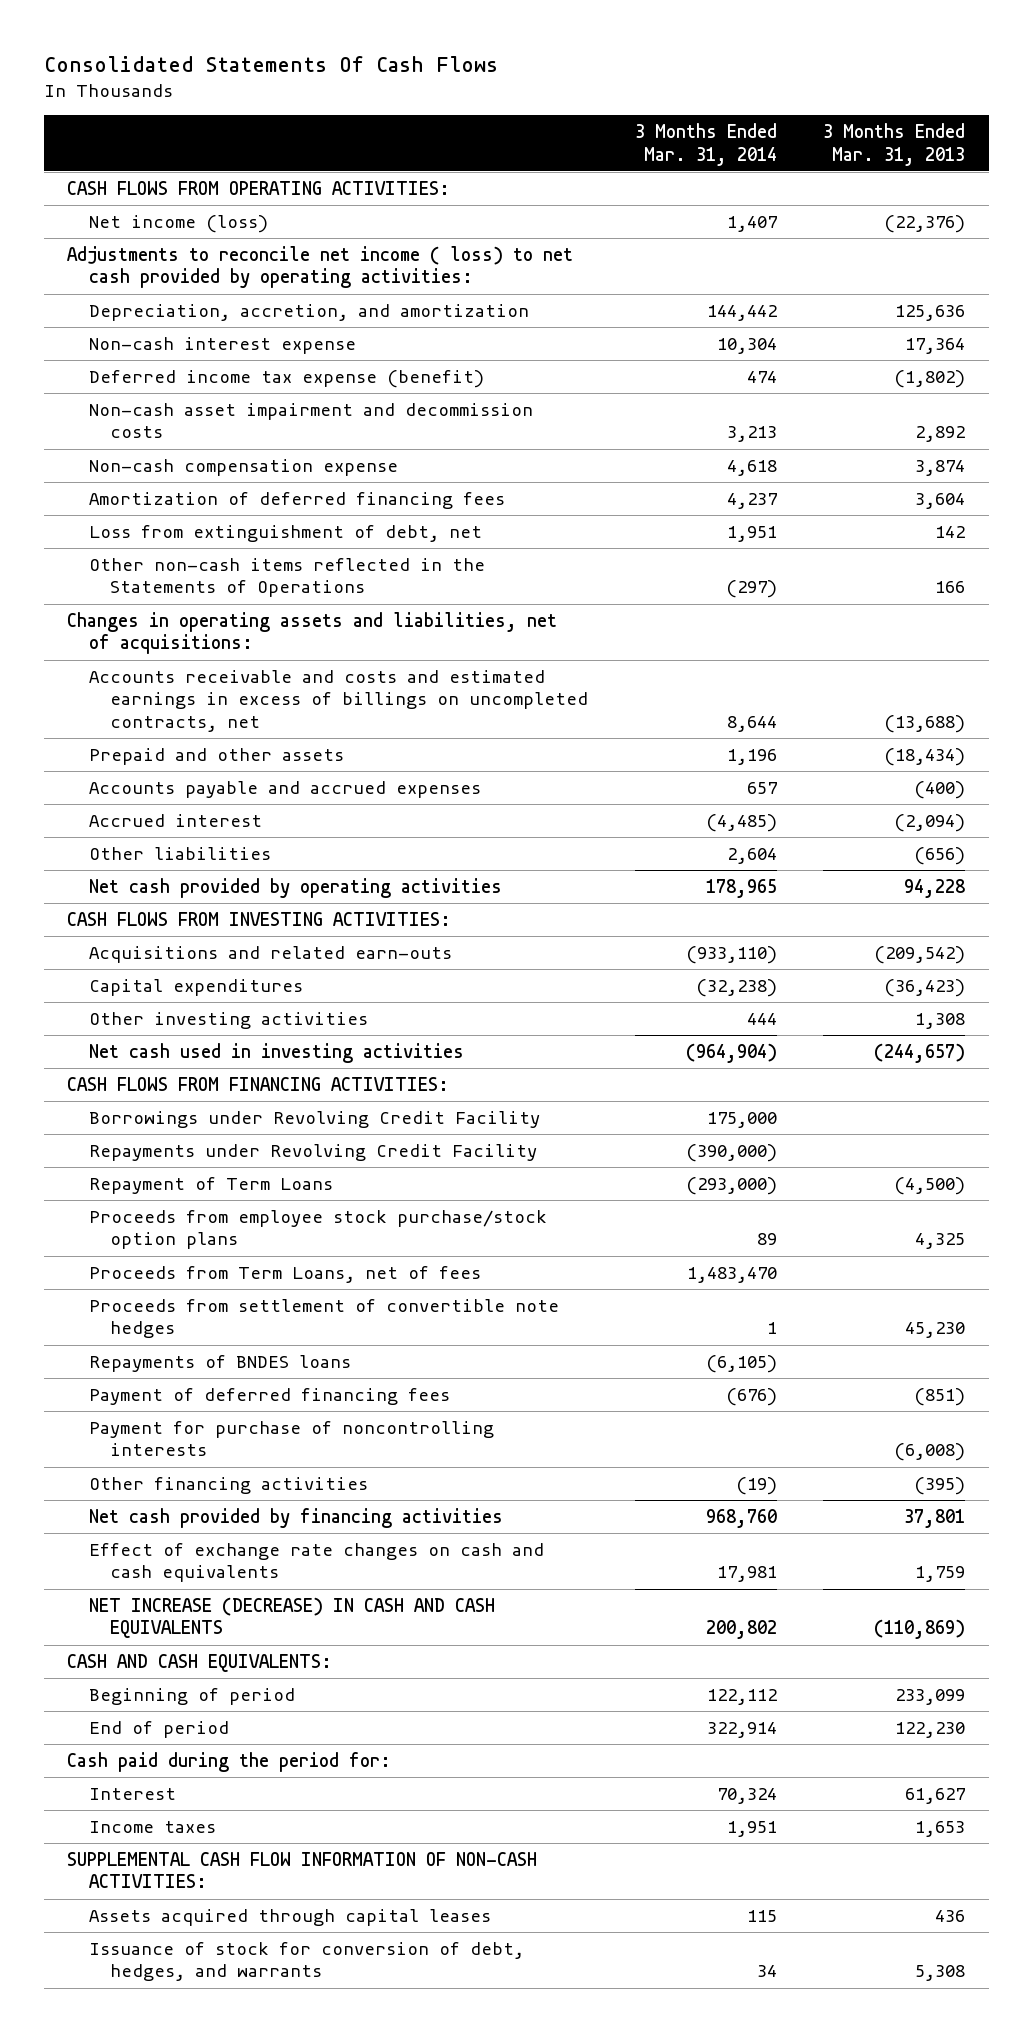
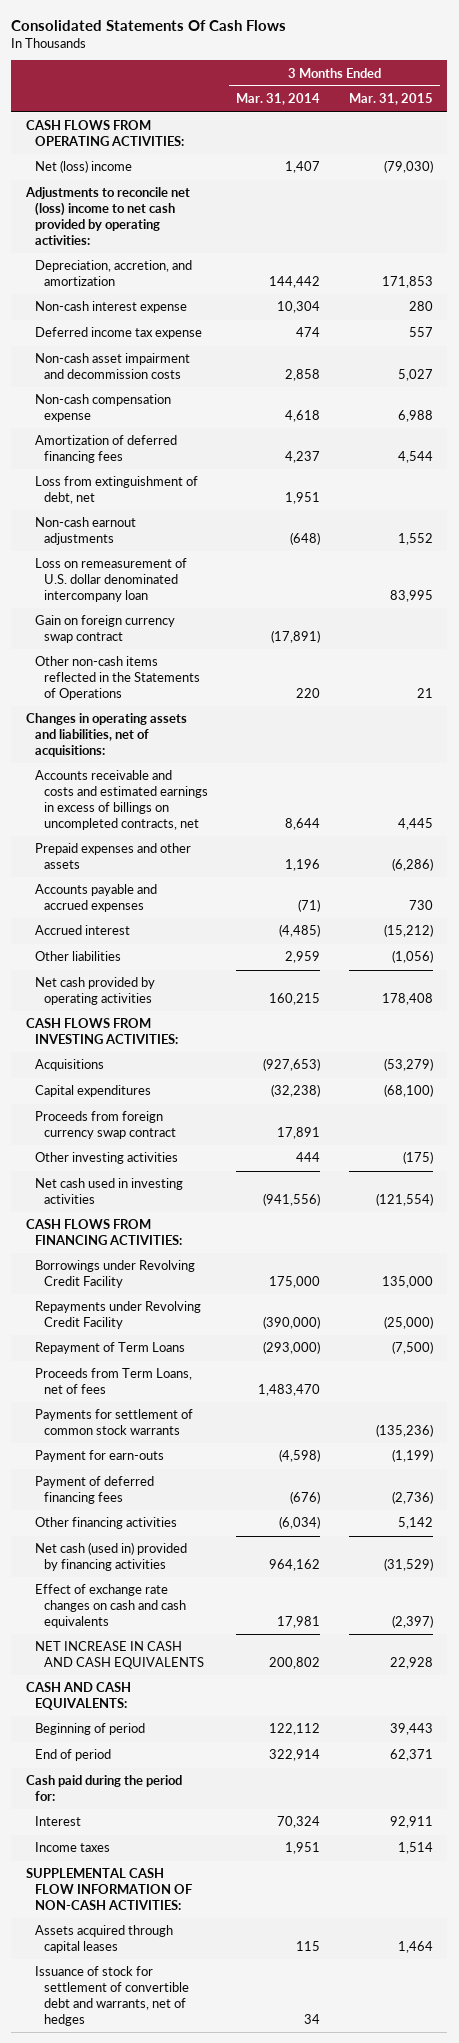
- | 3 Months Ended Mar. 31, 2014 | 3 Months Ended Mar. 31, 2013
+ | 3 Months Ended Mar. 31, 2014 | 3 Months Ended Mar. 31, 2015
- Net income (loss) | 1,407 | (22,376)
- Adjustments to reconcile net income ( loss) to net cash provided by operating activities:
+ Net (loss) income | 1,407 | (79,030)
+ Adjustments to reconcile net (loss) income to net cash provided by operating activities:
- Deferred income tax expense (benefit) | 474 | (1,802)
- Non-cash asset impairment and decommission costs | 3,213 | 2,892
+ Deferred income tax expense | 474 | 557
+ Non-cash asset impairment and decommission costs | 2,858 | 5,027
- Other non-cash items reflected in the Statements of Operations | (297) | 166
+ Non-cash earnout adjustments | (648) | 1,552
+ Loss on remeasurement of U.S. dollar denominated intercompany loan | | 83,995
+ Gain on foreign currency swap contract | (17,891) |
+ Other non-cash items reflected in the Statements of Operations | 220 | 21
- Prepaid and other assets | 1,196 | (18,434)
- Accounts payable and accrued expenses | 657 | (400)
+ Prepaid expenses and other assets | 1,196 | (6,286)
+ Accounts payable and accrued expenses | (71) | 730
- Other liabilities | 2,604 | (656)
- Net cash provided by operating activities | 178,965 | 94,228
+ Other liabilities | 2,959 | (1,056)
+ Net cash provided by operating activities | 160,215 | 178,408
- Acquisitions and related earn-outs | (933,110) | (209,542)
+ Acquisitions | (927,653) | (53,279)
+ Proceeds from foreign currency swap contract | 17,891 |
- Net cash used in investing activities | (964,904) | (244,657)
+ Net cash used in investing activities | (941,556) | (121,554)
- Proceeds from employee stock purchase/stock option plans | 89 | 4,325
- Proceeds from settlement of convertible note hedges | 1 | 45,230
- Repayments of BNDES loans | (6,105) |
+ Payments for settlement of common stock warrants | | (135,236)
+ Payment for earn-outs | (4,598) | (1,199)
- Payment for purchase of noncontrolling interests | | (6,008)
- Other financing activities | (19) | (395)
- Net cash provided by financing activities | 968,760 | 37,801
+ Other financing activities | (6,034) | 5,142
+ Net cash (used in) provided by financing activities | 964,162 | (31,529)
- NET INCREASE (DECREASE) IN CASH AND CASH EQUIVALENTS | 200,802 | (110,869)
+ NET INCREASE IN CASH AND CASH EQUIVALENTS | 200,802 | 22,928
- Issuance of stock for conversion of debt, hedges, and warrants | 34 | 5,308
+ Issuance of stock for settlement of convertible debt and warrants, net of hedges | 34 |

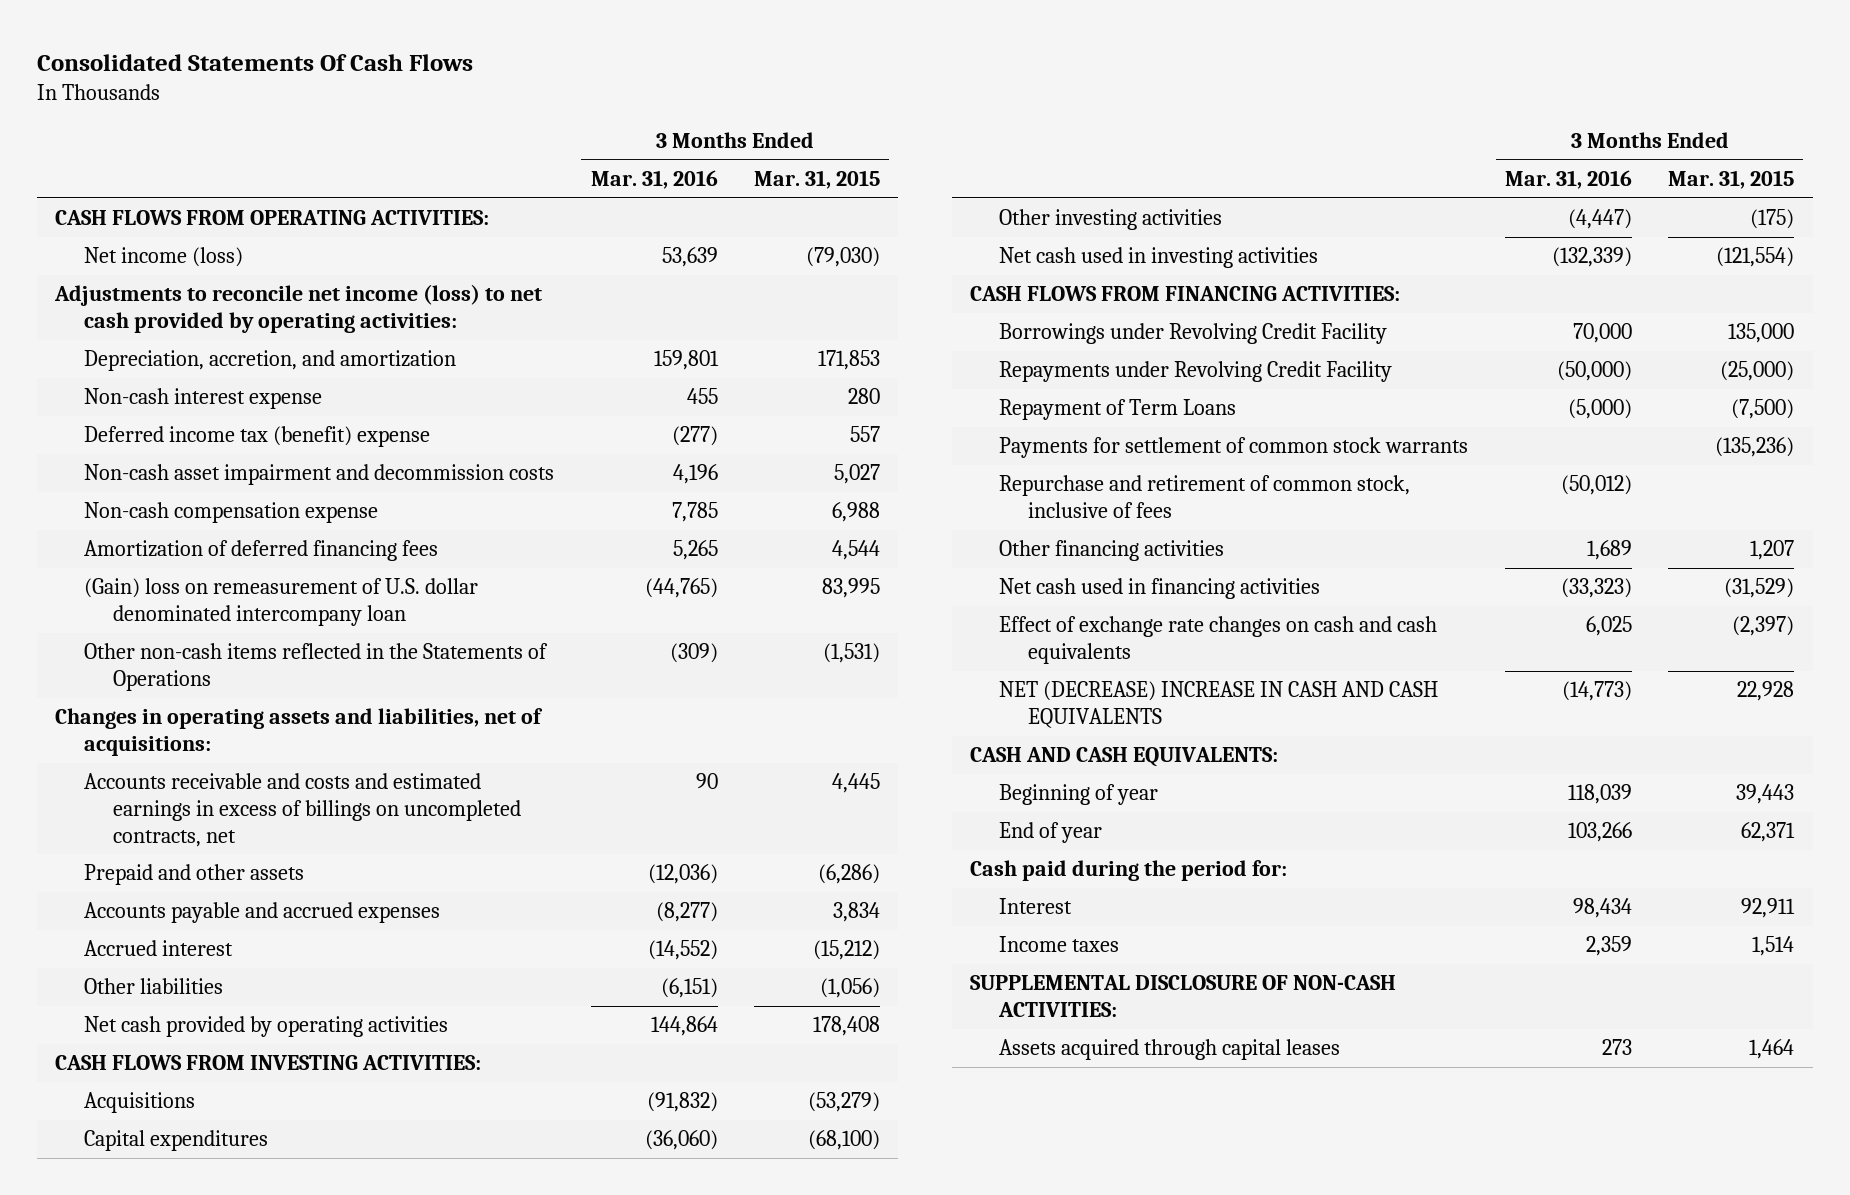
- | 3 Months Ended Mar. 31, 2014 | 3 Months Ended Mar. 31, 2015
+ | 3 Months Ended Mar. 31, 2016 | 3 Months Ended Mar. 31, 2015
- Net (loss) income | 1,407 | (79,030)
- Adjustments to reconcile net (loss) income to net cash provided by operating activities:
+ Net income (loss) | 53,639 | (79,030)
+ Adjustments to reconcile net income (loss) to net cash provided by operating activities:
- Deferred income tax expense | 474 | 557
+ Deferred income tax (benefit) expense | (277) | 557
- Loss from extinguishment of debt, net | 1,951 |
- Non-cash earnout adjustments | (648) | 1,552
- Loss on remeasurement of U.S. dollar denominated intercompany loan | | 83,995
- Gain on foreign currency swap contract | (17,891) |
- Other non-cash items reflected in the Statements of Operations | 220 | 21
+ (Gain) loss on remeasurement of U.S. dollar denominated intercompany loan | (44,765) | 83,995
+ Other non-cash items reflected in the Statements of Operations | (309) | (1,531)
- Prepaid expenses and other assets | 1,196 | (6,286)
- Accounts payable and accrued expenses | (71) | 730
+ Prepaid and other assets | (12,036) | (6,286)
+ Accounts payable and accrued expenses | (8,277) | 3,834
- Proceeds from foreign currency swap contract | 17,891 |
- Proceeds from Term Loans, net of fees | 1,483,470 |
- Payment for earn-outs | (4,598) | (1,199)
- Payment of deferred financing fees | (676) | (2,736)
- Other financing activities | (6,034) | 5,142
- Net cash (used in) provided by financing activities | 964,162 | (31,529)
+ Repurchase and retirement of common stock, inclusive of fees | (50,012) |
+ Other financing activities | 1,689 | 1,207
+ Net cash used in financing activities | (33,323) | (31,529)
- NET INCREASE IN CASH AND CASH EQUIVALENTS | 200,802 | 22,928
+ NET (DECREASE) INCREASE IN CASH AND CASH EQUIVALENTS | (14,773) | 22,928
- Beginning of period | 122,112 | 39,443
- End of period | 322,914 | 62,371
+ Beginning of year | 118,039 | 39,443
+ End of year | 103,266 | 62,371
- SUPPLEMENTAL CASH FLOW INFORMATION OF NON-CASH ACTIVITIES:
+ SUPPLEMENTAL DISCLOSURE OF NON-CASH ACTIVITIES:
- Issuance of stock for settlement of convertible debt and warrants, net of hedges | 34 |

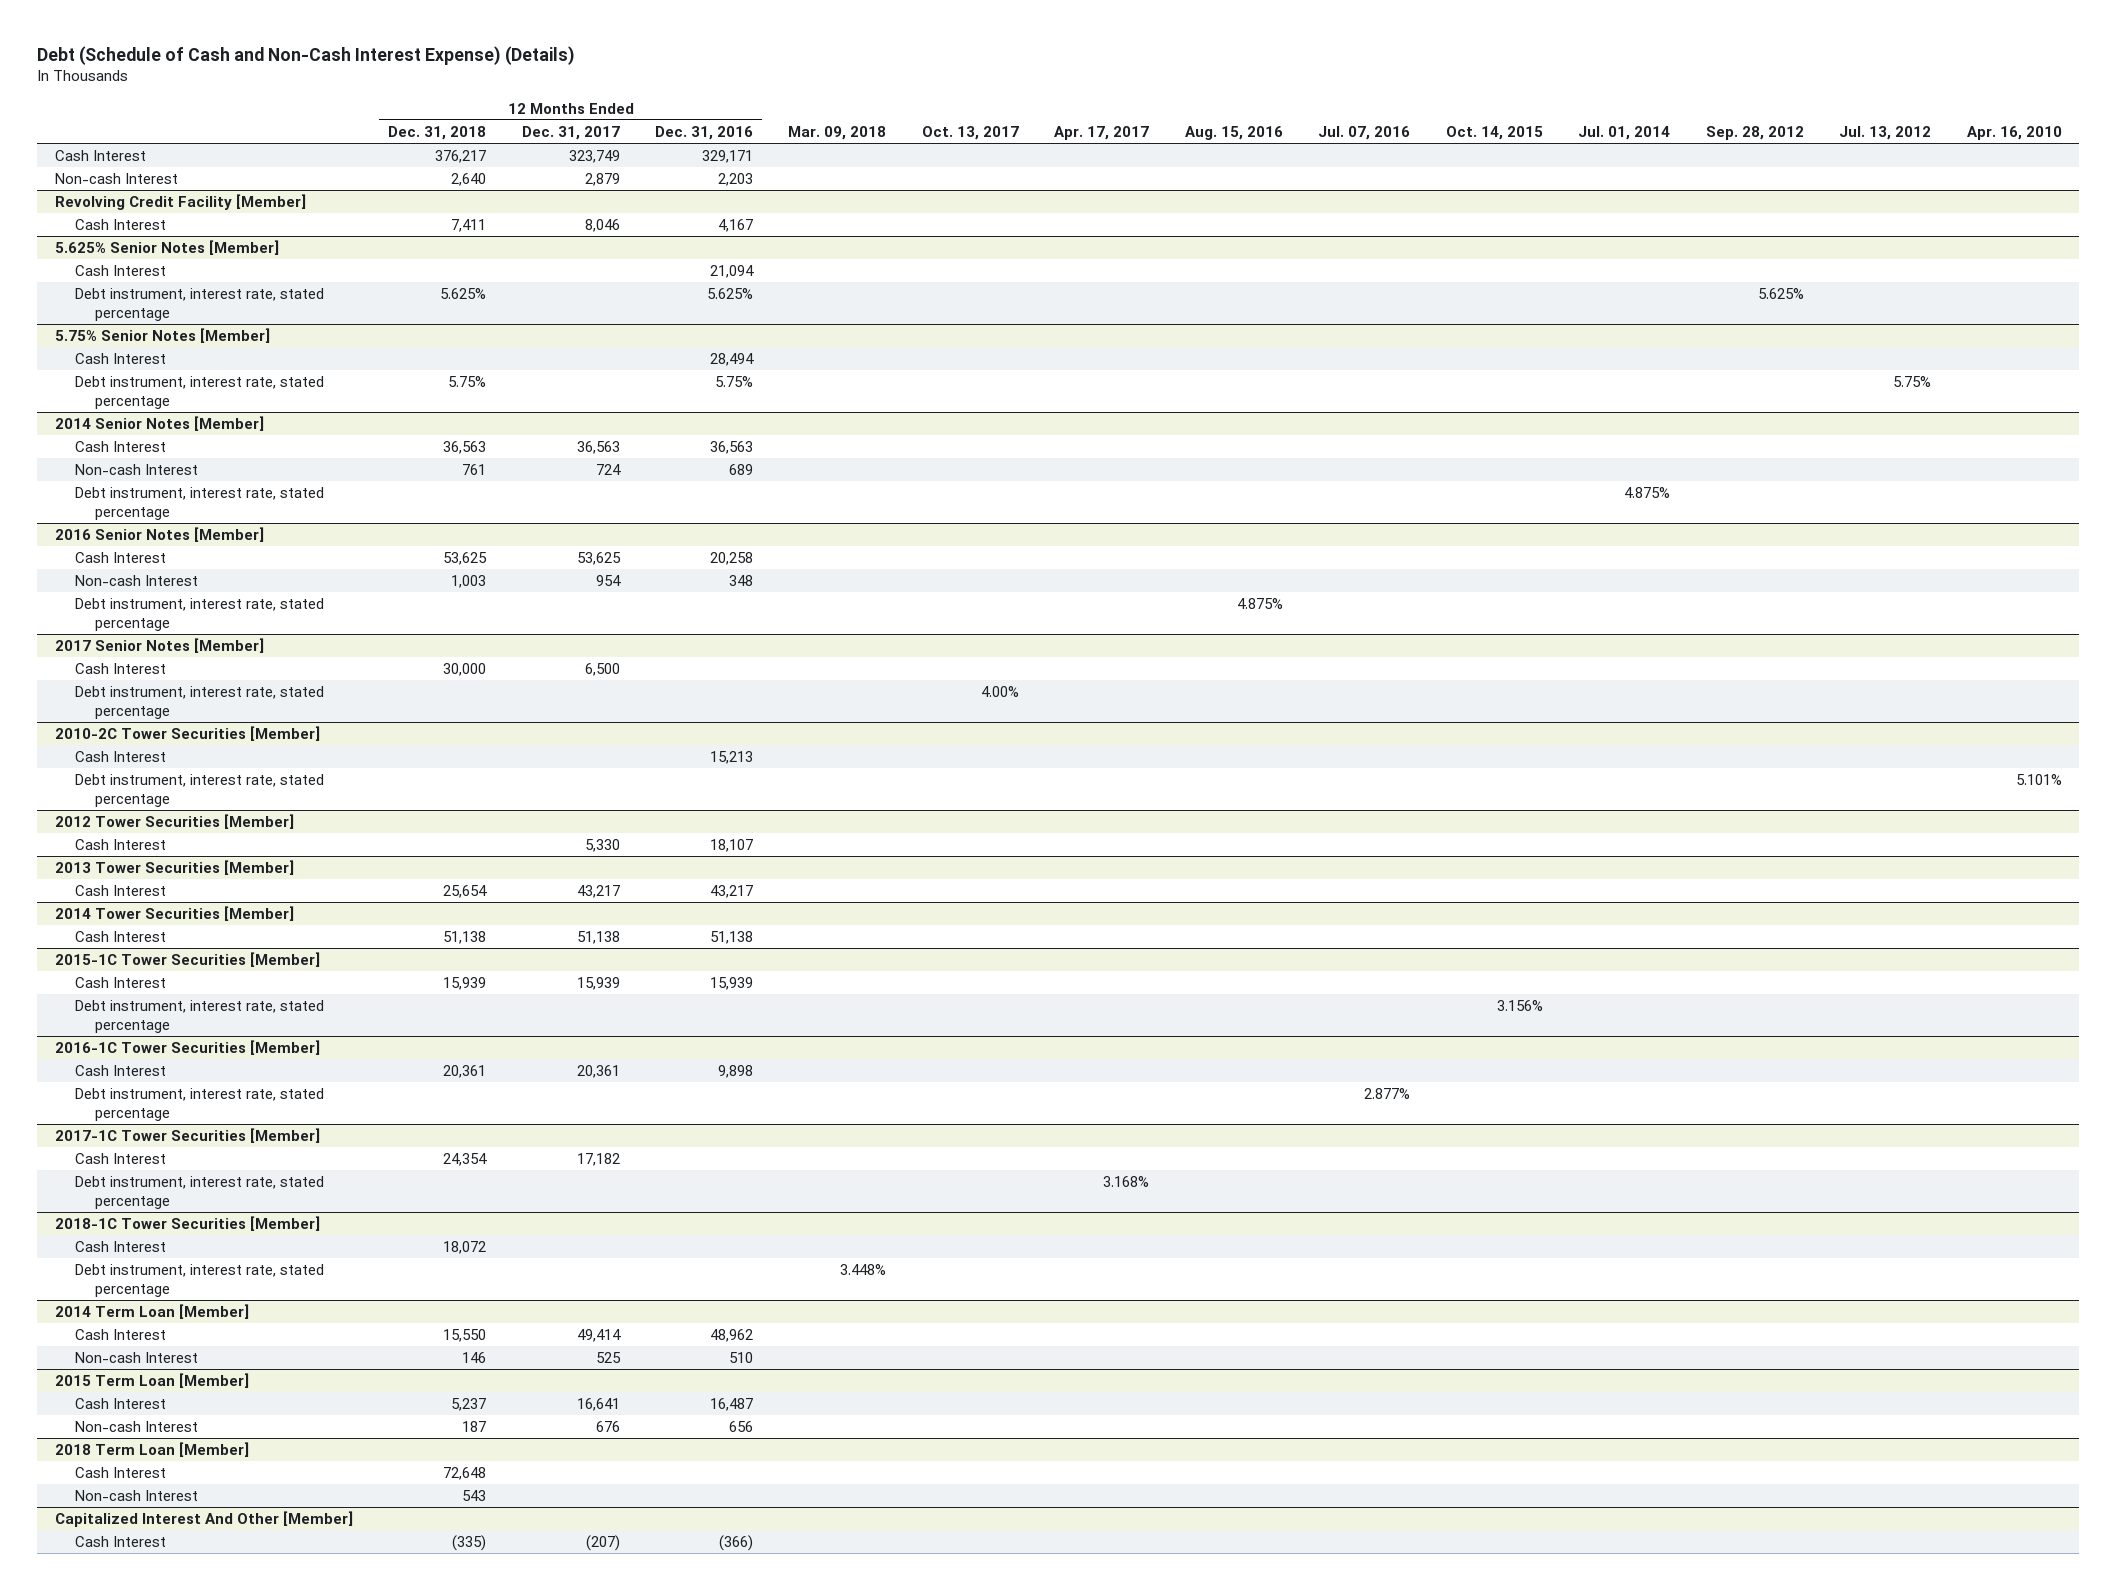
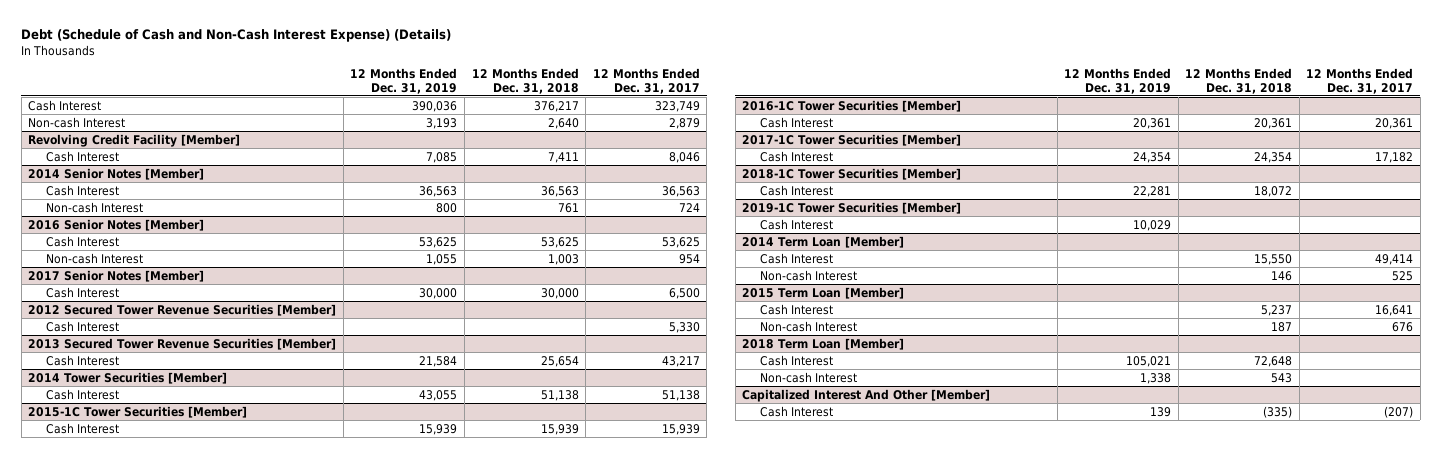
- | 12 Months Ended Dec. 31, 2018 | 12 Months Ended Dec. 31, 2017 | 12 Months Ended Dec. 31, 2016 | Mar. 09, 2018 | Oct. 13, 2017 | Apr. 17, 2017 | Aug. 15, 2016 | Jul. 07, 2016 | Oct. 14, 2015 | Jul. 01, 2014 | Sep. 28, 2012 | Jul. 13, 2012 | Apr. 16, 2010
+ | 12 Months Ended Dec. 31, 2019 | 12 Months Ended Dec. 31, 2018 | 12 Months Ended Dec. 31, 2017
- 5.625% Senior Notes [Member]
- Cash Interest | | | 21,094 | | | | | | | | | |
- Debt instrument, interest rate, stated percentage | 5.625% | | 5.625% | | | | | | | | 5.625% | |
- 5.75% Senior Notes [Member]
- Cash Interest | | | 28,494 | | | | | | | | | |
- Debt instrument, interest rate, stated percentage | 5.75% | | 5.75% | | | | | | | | | 5.75% |
@ 2014 Senior Notes [Member]
- Debt instrument, interest rate, stated percentage | | | | | | | | | | 4.875% | | |
@ 2016 Senior Notes [Member]
- Debt instrument, interest rate, stated percentage | | | | | | | 4.875% | | | | | |
@ 2017 Senior Notes [Member]
- Debt instrument, interest rate, stated percentage | | | | | 4.00% | | | | | | | |
- 2010-2C Tower Securities [Member]
- Cash Interest | | | 15,213 | | | | | | | | | |
- Debt instrument, interest rate, stated percentage | | | | | | | | | | | | | 5.101%
- 2012 Tower Securities [Member]
+ 2012 Secured Tower Revenue Securities [Member]
- 2013 Tower Securities [Member]
+ 2013 Secured Tower Revenue Securities [Member]
@ 2015-1C Tower Securities [Member]
- Debt instrument, interest rate, stated percentage | | | | | | | | | 3.156% | | | |
@ 2016-1C Tower Securities [Member]
- Debt instrument, interest rate, stated percentage | | | | | | | | 2.877% | | | | |
@ 2017-1C Tower Securities [Member]
- Debt instrument, interest rate, stated percentage | | | | | | 3.168% | | | | | | |
@ 2018-1C Tower Securities [Member]
- Debt instrument, interest rate, stated percentage | | | | 3.448% | | | | | | | | |
+ 2019-1C Tower Securities [Member]
+ Cash Interest | 10,029 | |

